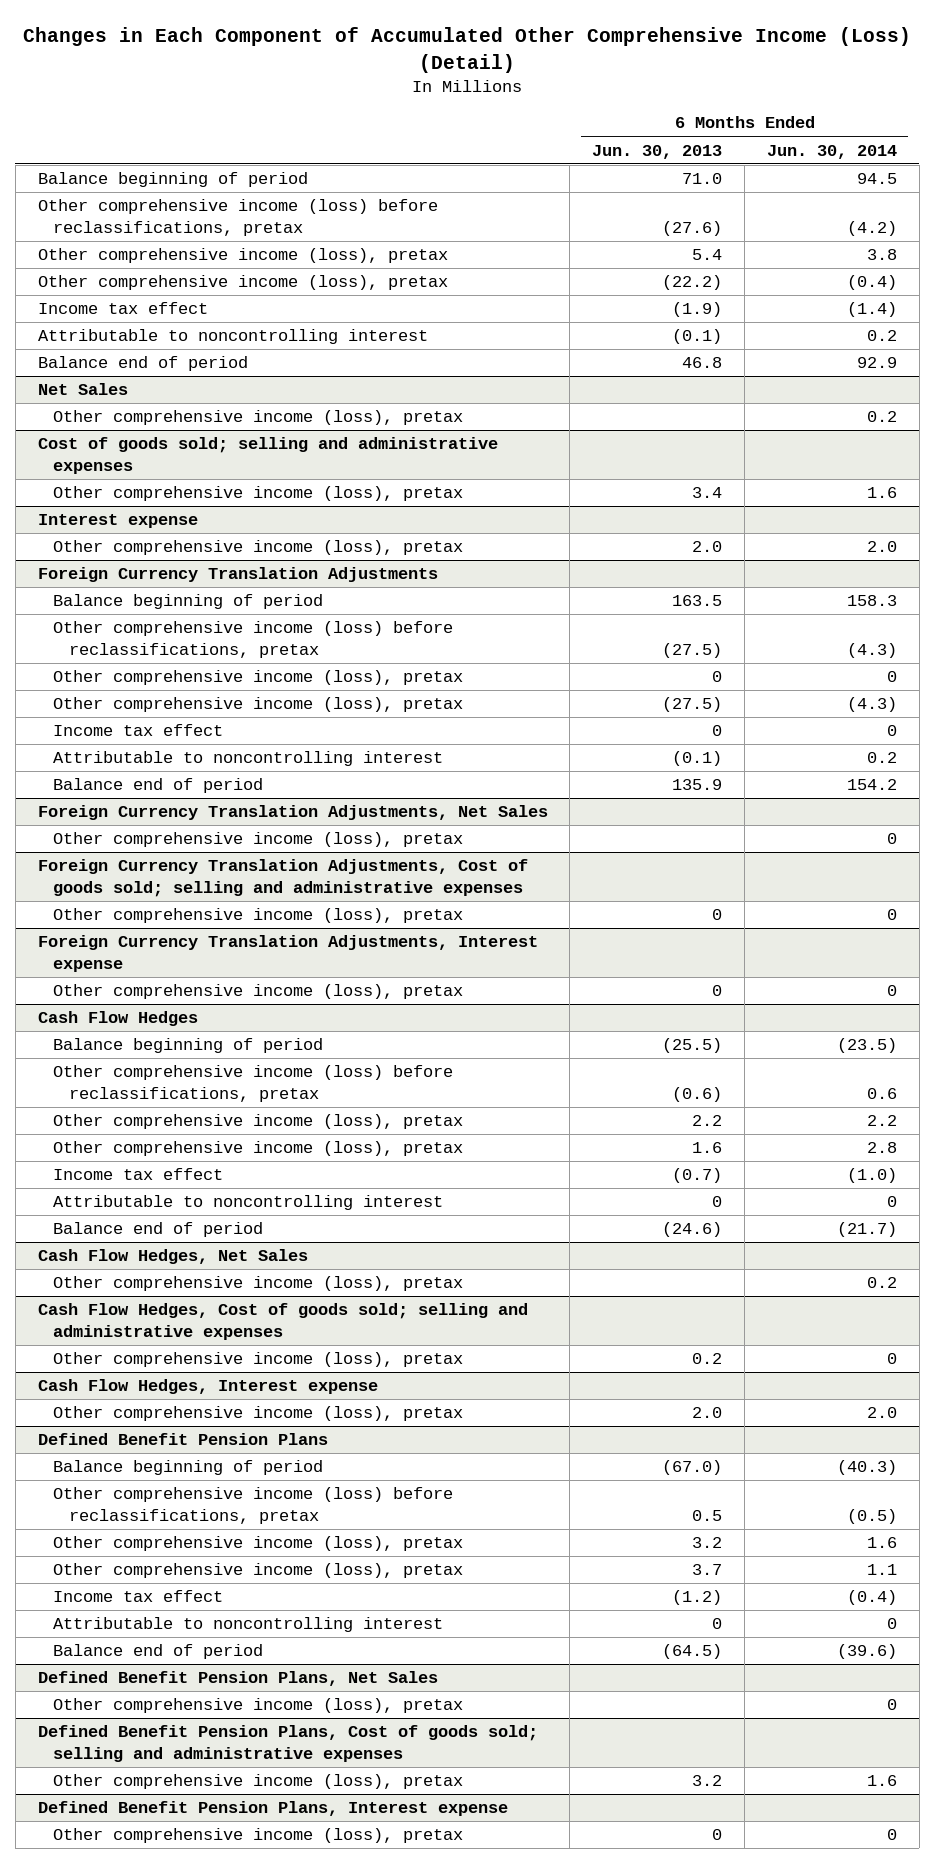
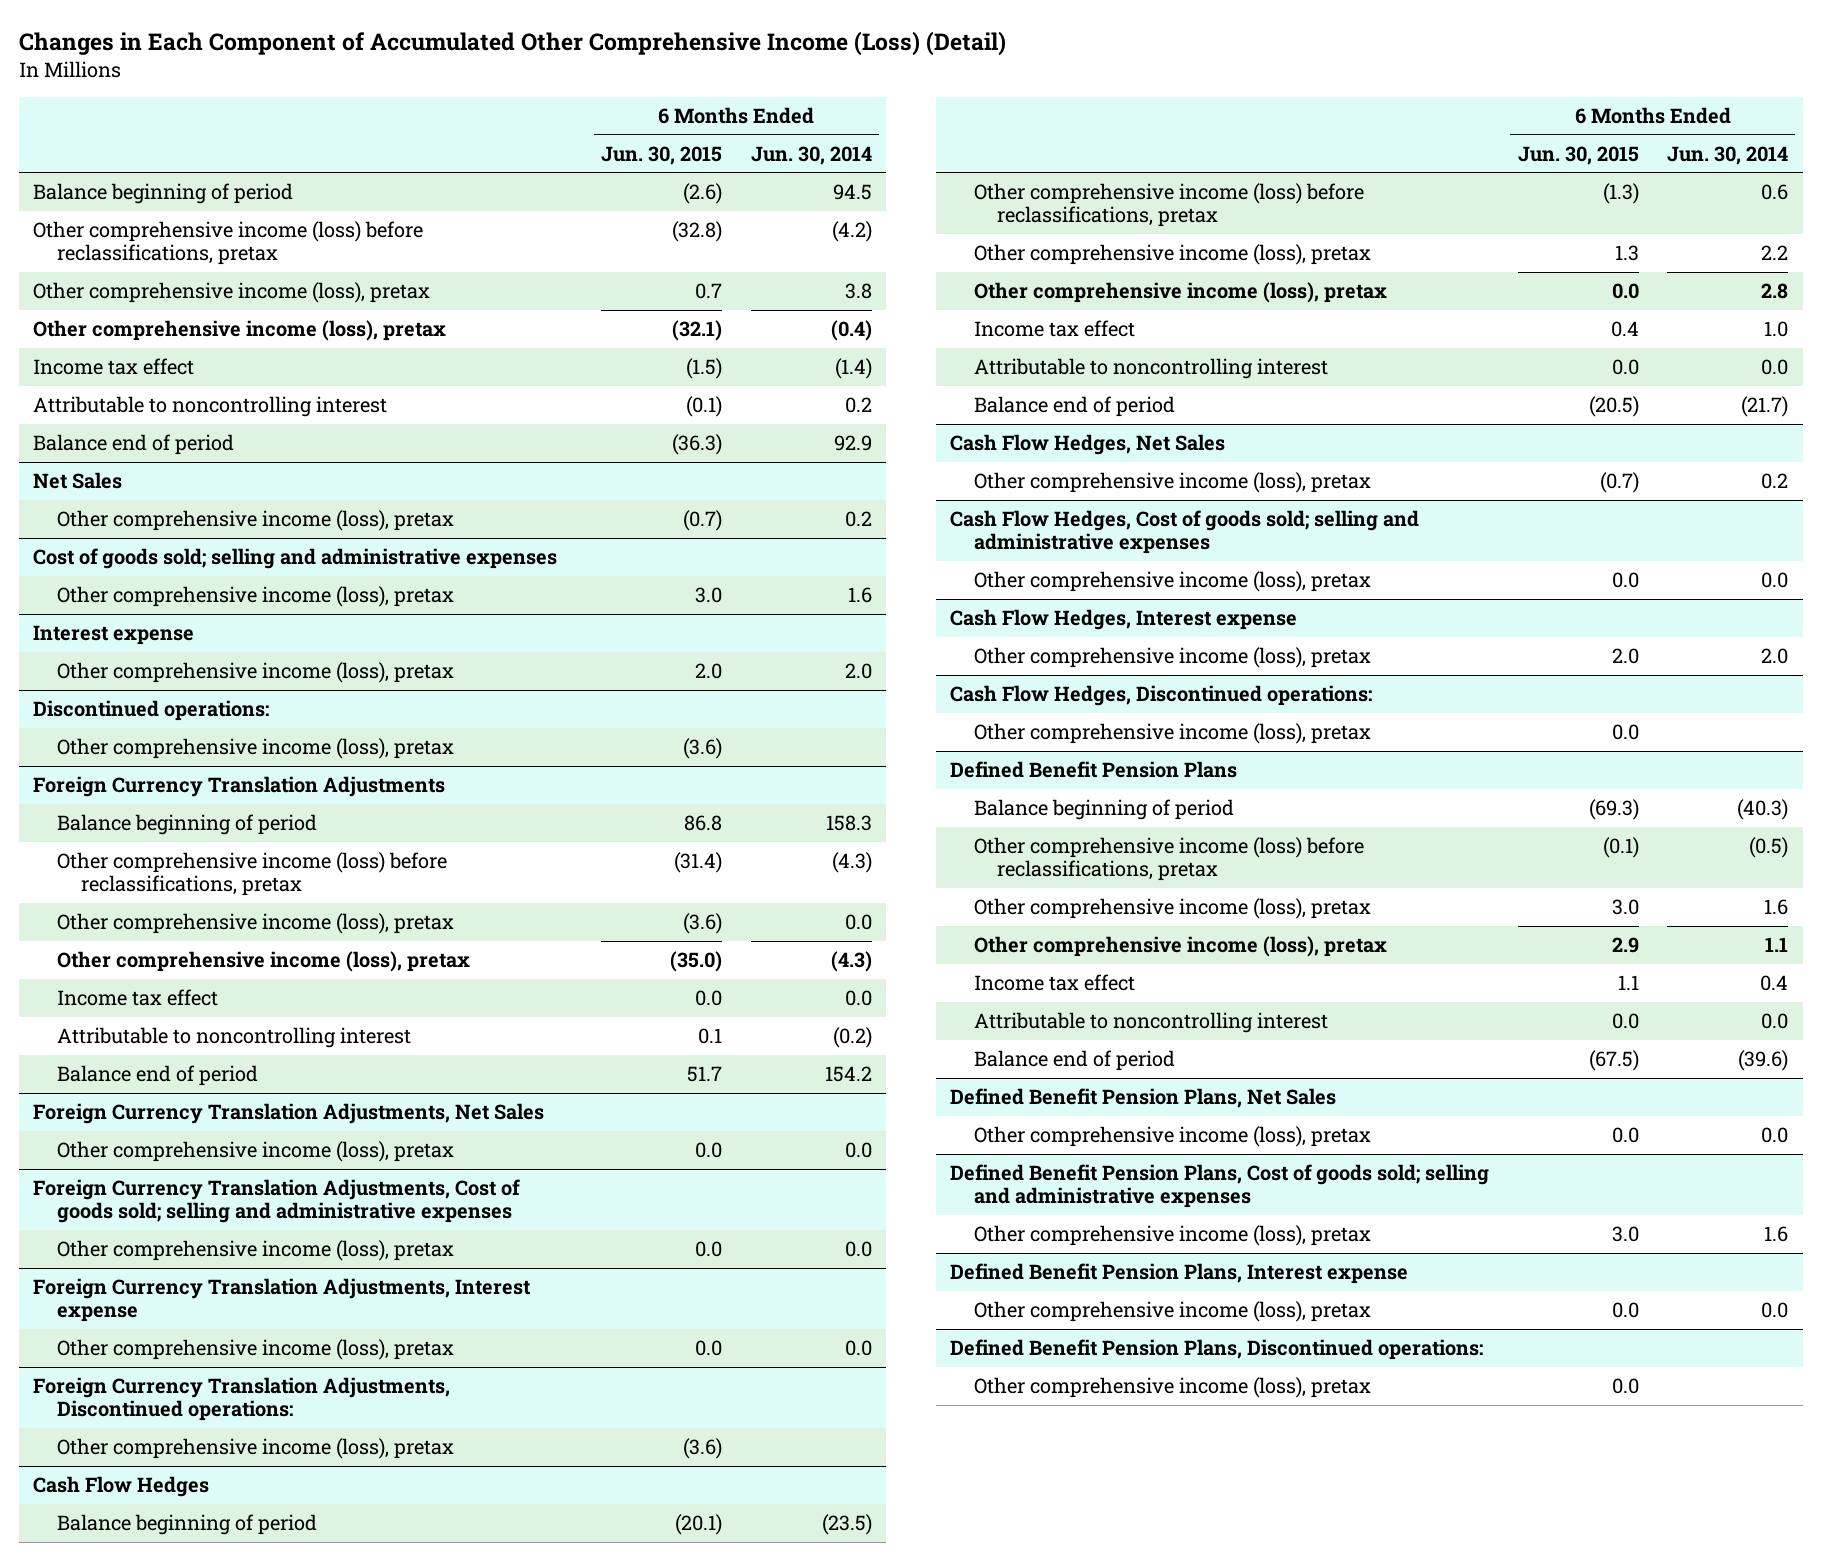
- | 6 Months Ended Jun. 30, 2013 | 6 Months Ended Jun. 30, 2014
+ | 6 Months Ended Jun. 30, 2015 | 6 Months Ended Jun. 30, 2014
+ Discontinued operations:
+ Other comprehensive income (loss), pretax | (3.6) |
@ Foreign Currency Translation Adjustments
- Other comprehensive income (loss), pretax | 0 | 0
+ Other comprehensive income (loss), pretax | (3.6) | 0.0
- Income tax effect | 0 | 0
- Attributable to noncontrolling interest | (0.1) | 0.2
+ Income tax effect | 0.0 | 0.0
+ Attributable to noncontrolling interest | 0.1 | (0.2)
@ Foreign Currency Translation Adjustments, Net Sales
- Other comprehensive income (loss), pretax | | 0
+ Other comprehensive income (loss), pretax | 0.0 | 0.0
@ Foreign Currency Translation Adjustments, Cost of goods sold; selling and administrative expenses
- Other comprehensive income (loss), pretax | 0 | 0
+ Other comprehensive income (loss), pretax | 0.0 | 0.0
@ Foreign Currency Translation Adjustments, Interest expense
- Other comprehensive income (loss), pretax | 0 | 0
+ Other comprehensive income (loss), pretax | 0.0 | 0.0
+ Foreign Currency Translation Adjustments, Discontinued operations:
+ Other comprehensive income (loss), pretax | (3.6) |
@ Cash Flow Hedges
- Income tax effect | (0.7) | (1.0)
- Attributable to noncontrolling interest | 0 | 0
+ Income tax effect | 0.4 | 1.0
+ Attributable to noncontrolling interest | 0.0 | 0.0
@ Cash Flow Hedges, Cost of goods sold; selling and administrative expenses
- Other comprehensive income (loss), pretax | 0.2 | 0
+ Other comprehensive income (loss), pretax | 0.0 | 0.0
+ Cash Flow Hedges, Discontinued operations:
+ Other comprehensive income (loss), pretax | 0.0 |
@ Defined Benefit Pension Plans
- Income tax effect | (1.2) | (0.4)
- Attributable to noncontrolling interest | 0 | 0
+ Income tax effect | 1.1 | 0.4
+ Attributable to noncontrolling interest | 0.0 | 0.0
@ Defined Benefit Pension Plans, Net Sales
- Other comprehensive income (loss), pretax | | 0
+ Other comprehensive income (loss), pretax | 0.0 | 0.0
@ Defined Benefit Pension Plans, Interest expense
- Other comprehensive income (loss), pretax | 0 | 0
+ Other comprehensive income (loss), pretax | 0.0 | 0.0
+ Defined Benefit Pension Plans, Discontinued operations:
+ Other comprehensive income (loss), pretax | 0.0 |

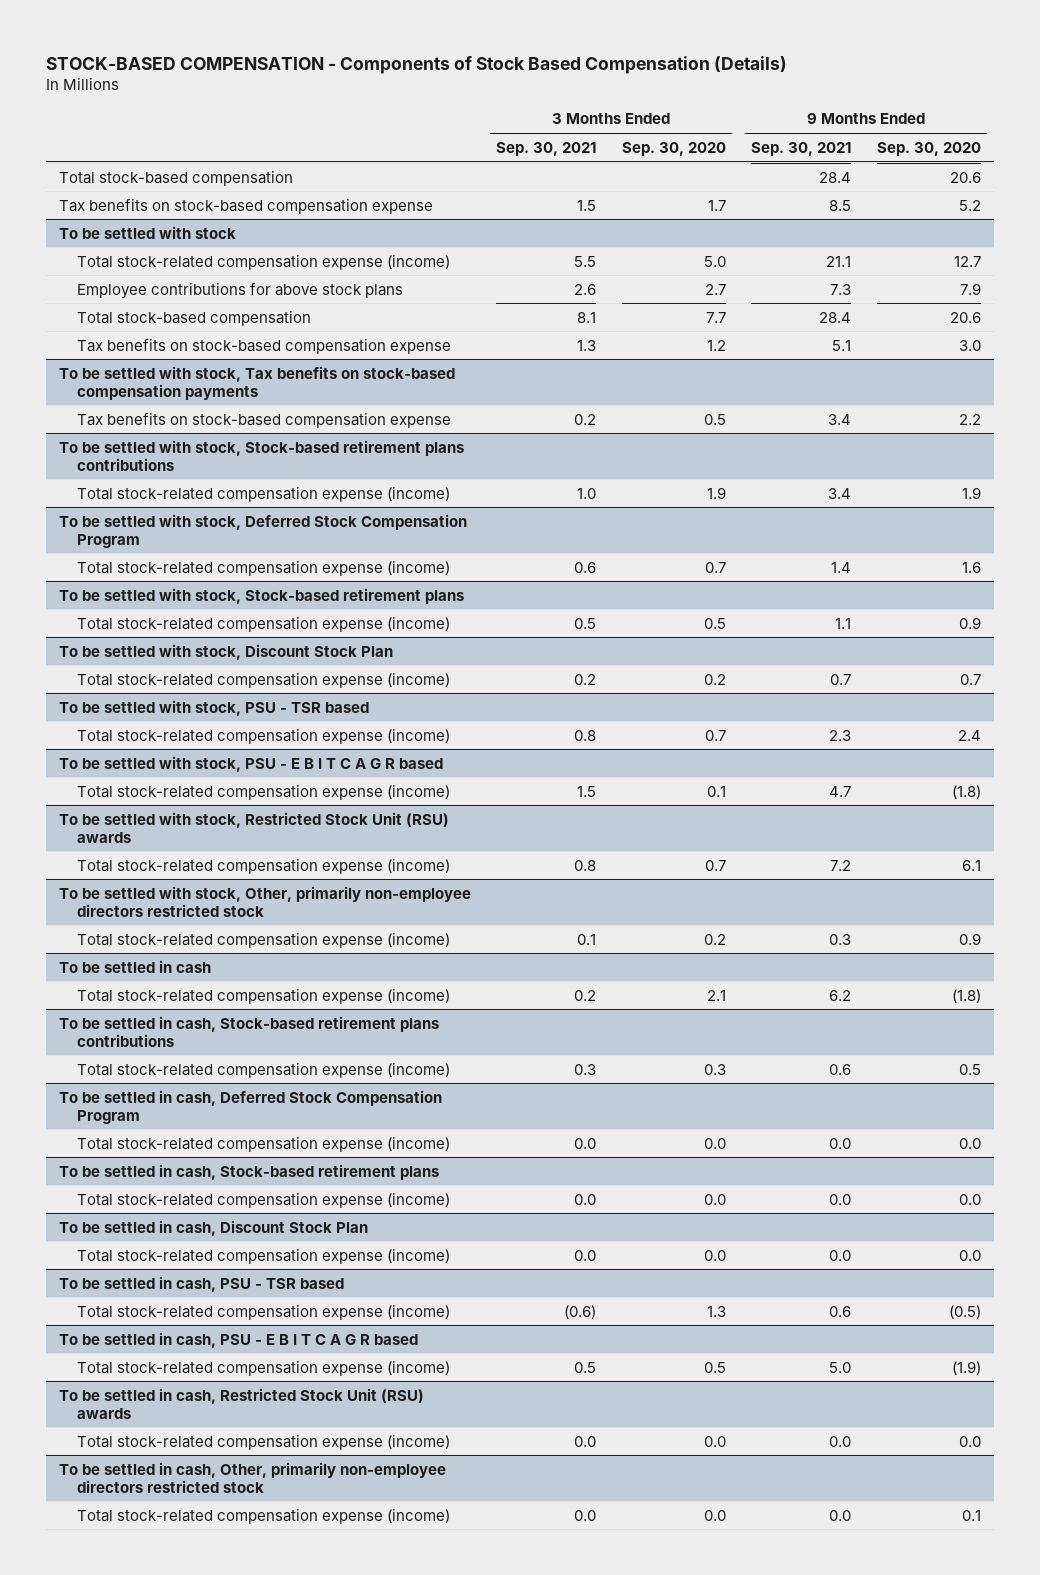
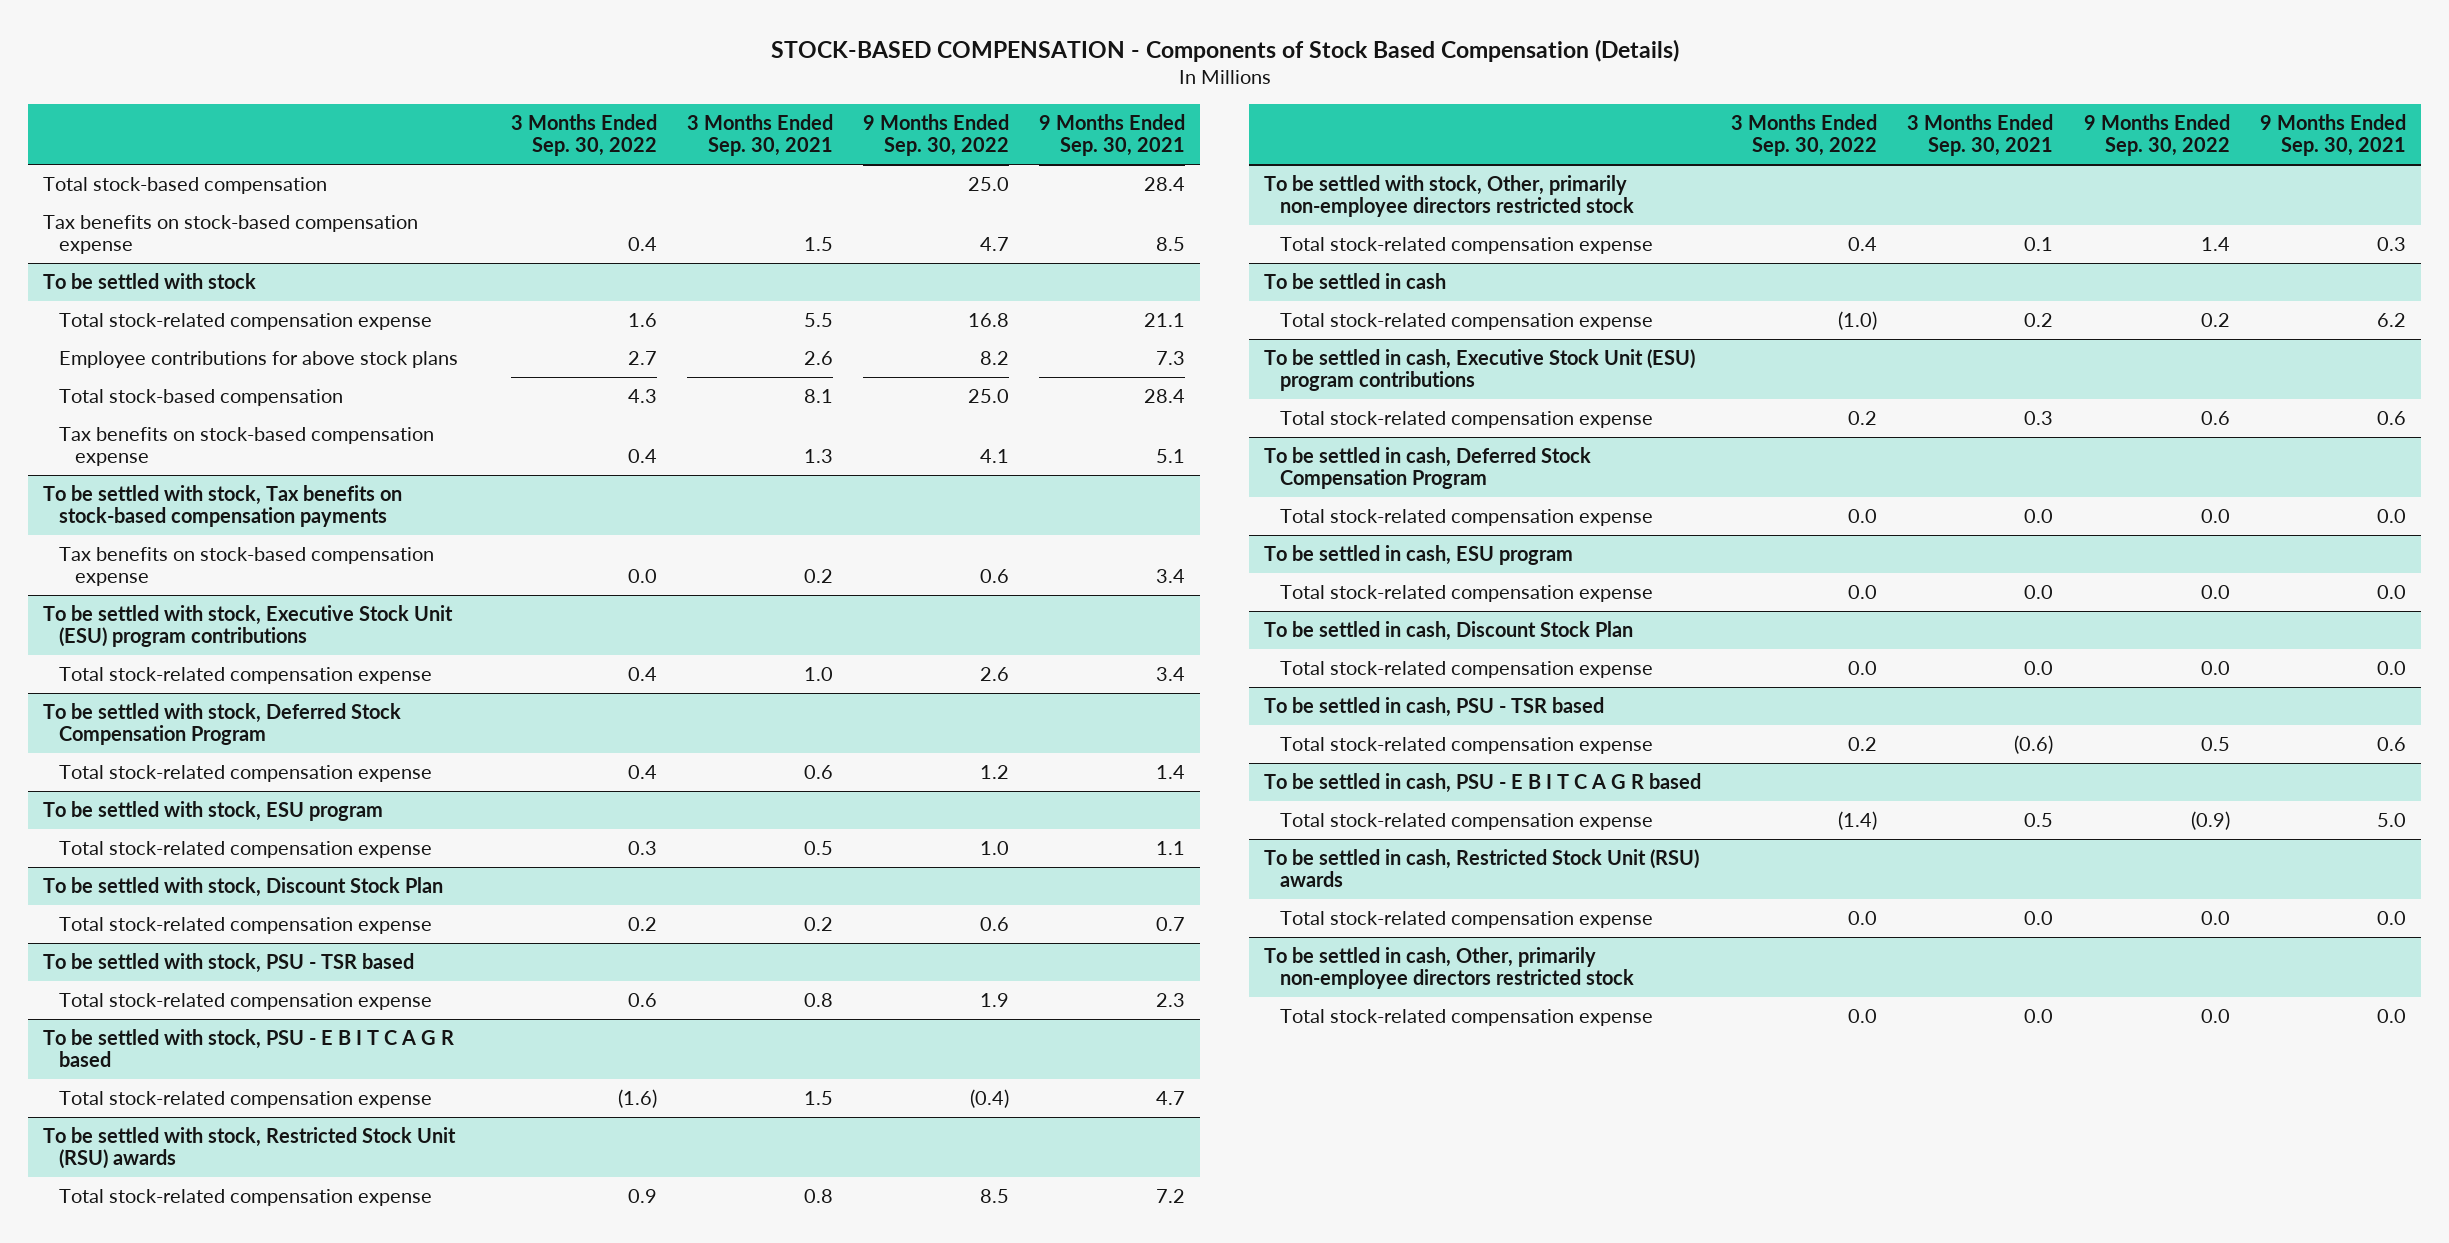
- | 3 Months Ended Sep. 30, 2021 | 3 Months Ended Sep. 30, 2020 | 9 Months Ended Sep. 30, 2021 | 9 Months Ended Sep. 30, 2020
+ | 3 Months Ended Sep. 30, 2022 | 3 Months Ended Sep. 30, 2021 | 9 Months Ended Sep. 30, 2022 | 9 Months Ended Sep. 30, 2021
@ To be settled with stock
- Total stock-related compensation expense (income) | 5.5 | 5.0 | 21.1 | 12.7
+ Total stock-related compensation expense | 1.6 | 5.5 | 16.8 | 21.1
- To be settled with stock, Stock-based retirement plans contributions
- Total stock-related compensation expense (income) | 1.0 | 1.9 | 3.4 | 1.9
+ To be settled with stock, Executive Stock Unit (ESU) program contributions
+ Total stock-related compensation expense | 0.4 | 1.0 | 2.6 | 3.4
@ To be settled with stock, Deferred Stock Compensation Program
- Total stock-related compensation expense (income) | 0.6 | 0.7 | 1.4 | 1.6
- To be settled with stock, Stock-based retirement plans
- Total stock-related compensation expense (income) | 0.5 | 0.5 | 1.1 | 0.9
@ To be settled with stock, Deferred Stock Compensation Program
+ Total stock-related compensation expense | 0.4 | 0.6 | 1.2 | 1.4
+ To be settled with stock, ESU program
+ Total stock-related compensation expense | 0.3 | 0.5 | 1.0 | 1.1
@ To be settled with stock, Discount Stock Plan
- Total stock-related compensation expense (income) | 0.2 | 0.2 | 0.7 | 0.7
+ Total stock-related compensation expense | 0.2 | 0.2 | 0.6 | 0.7
@ To be settled with stock, PSU - TSR based
- Total stock-related compensation expense (income) | 0.8 | 0.7 | 2.3 | 2.4
+ Total stock-related compensation expense | 0.6 | 0.8 | 1.9 | 2.3
@ To be settled with stock, PSU - E B I T C A G R based
- Total stock-related compensation expense (income) | 1.5 | 0.1 | 4.7 | (1.8)
+ Total stock-related compensation expense | (1.6) | 1.5 | (0.4) | 4.7
@ To be settled with stock, Restricted Stock Unit (RSU) awards
- Total stock-related compensation expense (income) | 0.8 | 0.7 | 7.2 | 6.1
+ Total stock-related compensation expense | 0.9 | 0.8 | 8.5 | 7.2
@ To be settled with stock, Other, primarily non-employee directors restricted stock
- Total stock-related compensation expense (income) | 0.1 | 0.2 | 0.3 | 0.9
+ Total stock-related compensation expense | 0.4 | 0.1 | 1.4 | 0.3
@ To be settled in cash
- Total stock-related compensation expense (income) | 0.2 | 2.1 | 6.2 | (1.8)
- To be settled in cash, Stock-based retirement plans contributions
- Total stock-related compensation expense (income) | 0.3 | 0.3 | 0.6 | 0.5
@ To be settled in cash
+ Total stock-related compensation expense | (1.0) | 0.2 | 0.2 | 6.2
+ To be settled in cash, Executive Stock Unit (ESU) program contributions
+ Total stock-related compensation expense | 0.2 | 0.3 | 0.6 | 0.6
@ To be settled in cash, Deferred Stock Compensation Program
- Total stock-related compensation expense (income) | 0.0 | 0.0 | 0.0 | 0.0
- To be settled in cash, Stock-based retirement plans
- Total stock-related compensation expense (income) | 0.0 | 0.0 | 0.0 | 0.0
@ To be settled in cash, Deferred Stock Compensation Program
+ Total stock-related compensation expense | 0.0 | 0.0 | 0.0 | 0.0
+ To be settled in cash, ESU program
+ Total stock-related compensation expense | 0.0 | 0.0 | 0.0 | 0.0
@ To be settled in cash, Discount Stock Plan
- Total stock-related compensation expense (income) | 0.0 | 0.0 | 0.0 | 0.0
+ Total stock-related compensation expense | 0.0 | 0.0 | 0.0 | 0.0
@ To be settled in cash, PSU - TSR based
- Total stock-related compensation expense (income) | (0.6) | 1.3 | 0.6 | (0.5)
+ Total stock-related compensation expense | 0.2 | (0.6) | 0.5 | 0.6
@ To be settled in cash, PSU - E B I T C A G R based
- Total stock-related compensation expense (income) | 0.5 | 0.5 | 5.0 | (1.9)
+ Total stock-related compensation expense | (1.4) | 0.5 | (0.9) | 5.0
@ To be settled in cash, Restricted Stock Unit (RSU) awards
- Total stock-related compensation expense (income) | 0.0 | 0.0 | 0.0 | 0.0
+ Total stock-related compensation expense | 0.0 | 0.0 | 0.0 | 0.0
@ To be settled in cash, Other, primarily non-employee directors restricted stock
- Total stock-related compensation expense (income) | 0.0 | 0.0 | 0.0 | 0.1
+ Total stock-related compensation expense | 0.0 | 0.0 | 0.0 | 0.0

